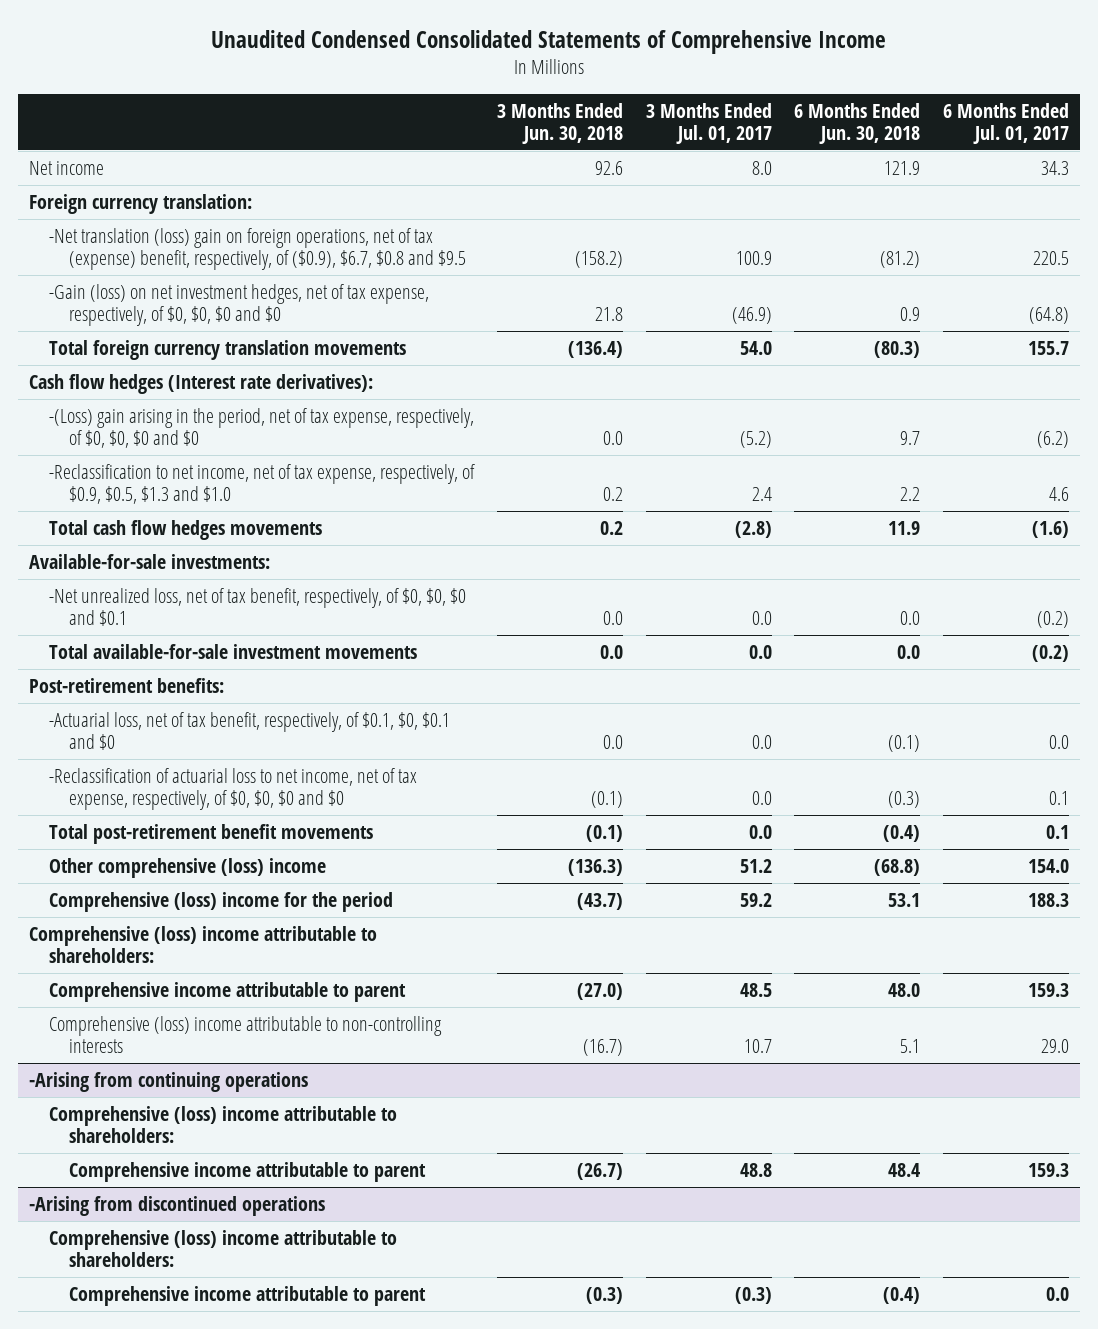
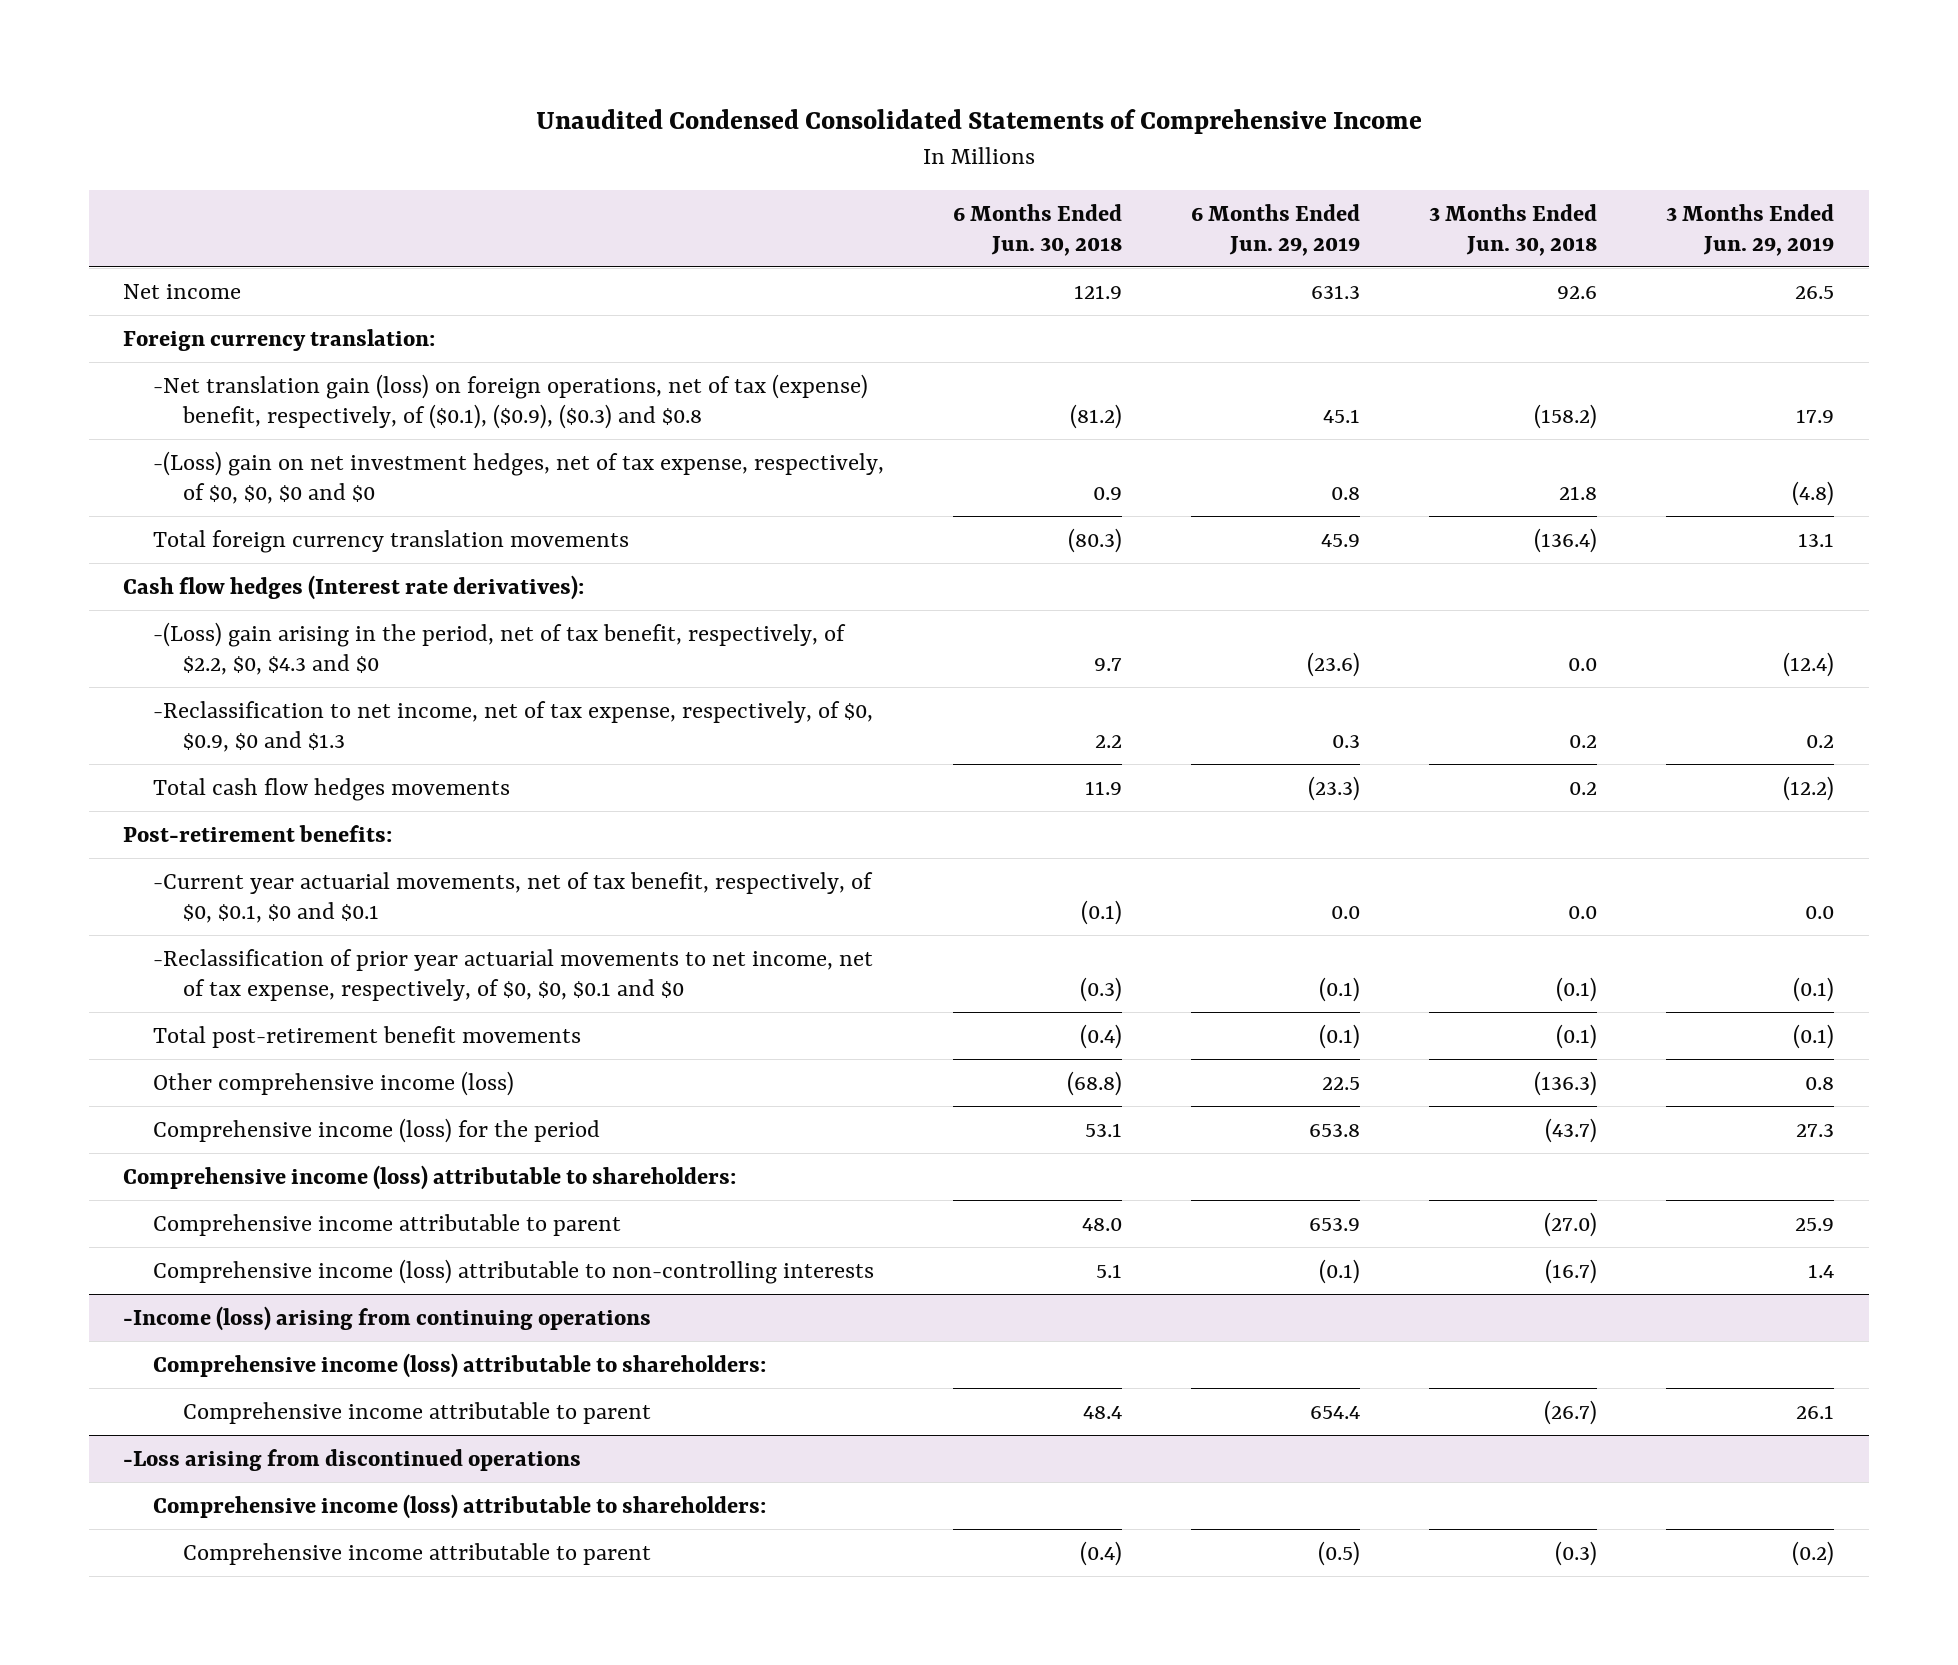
- | 3 Months Ended Jun. 30, 2018 | 3 Months Ended Jul. 01, 2017 | 6 Months Ended Jun. 30, 2018 | 6 Months Ended Jul. 01, 2017
+ | 6 Months Ended Jun. 30, 2018 | 6 Months Ended Jun. 29, 2019 | 3 Months Ended Jun. 30, 2018 | 3 Months Ended Jun. 29, 2019
- -Net translation (loss) gain on foreign operations, net of tax (expense) benefit, respectively, of ($0.9), $6.7, $0.8 and $9.5 | (158.2) | 100.9 | (81.2) | 220.5
- -Gain (loss) on net investment hedges, net of tax expense, respectively, of $0, $0, $0 and $0 | 21.8 | (46.9) | 0.9 | (64.8)
+ -Net translation gain (loss) on foreign operations, net of tax (expense) benefit, respectively, of ($0.1), ($0.9), ($0.3) and $0.8 | (81.2) | 45.1 | (158.2) | 17.9
+ -(Loss) gain on net investment hedges, net of tax expense, respectively, of $0, $0, $0 and $0 | 0.9 | 0.8 | 21.8 | (4.8)
- -(Loss) gain arising in the period, net of tax expense, respectively, of $0, $0, $0 and $0 | 0.0 | (5.2) | 9.7 | (6.2)
- -Reclassification to net income, net of tax expense, respectively, of $0.9, $0.5, $1.3 and $1.0 | 0.2 | 2.4 | 2.2 | 4.6
+ -(Loss) gain arising in the period, net of tax benefit, respectively, of $2.2, $0, $4.3 and $0 | 9.7 | (23.6) | 0.0 | (12.4)
+ -Reclassification to net income, net of tax expense, respectively, of $0, $0.9, $0 and $1.3 | 2.2 | 0.3 | 0.2 | 0.2
- Available-for-sale investments:
- -Net unrealized loss, net of tax benefit, respectively, of $0, $0, $0 and $0.1 | 0.0 | 0.0 | 0.0 | (0.2)
- Total available-for-sale investment movements | 0.0 | 0.0 | 0.0 | (0.2)
- -Actuarial loss, net of tax benefit, respectively, of $0.1, $0, $0.1 and $0 | 0.0 | 0.0 | (0.1) | 0.0
- -Reclassification of actuarial loss to net income, net of tax expense, respectively, of $0, $0, $0 and $0 | (0.1) | 0.0 | (0.3) | 0.1
+ -Current year actuarial movements, net of tax benefit, respectively, of $0, $0.1, $0 and $0.1 | (0.1) | 0.0 | 0.0 | 0.0
+ -Reclassification of prior year actuarial movements to net income, net of tax expense, respectively, of $0, $0, $0.1 and $0 | (0.3) | (0.1) | (0.1) | (0.1)
- Other comprehensive (loss) income | (136.3) | 51.2 | (68.8) | 154.0
- Comprehensive (loss) income for the period | (43.7) | 59.2 | 53.1 | 188.3
- Comprehensive (loss) income attributable to shareholders:
+ Other comprehensive income (loss) | (68.8) | 22.5 | (136.3) | 0.8
+ Comprehensive income (loss) for the period | 53.1 | 653.8 | (43.7) | 27.3
+ Comprehensive income (loss) attributable to shareholders:
- Comprehensive (loss) income attributable to non-controlling interests | (16.7) | 10.7 | 5.1 | 29.0
- -Arising from continuing operations
- Comprehensive (loss) income attributable to shareholders:
+ Comprehensive income (loss) attributable to non-controlling interests | 5.1 | (0.1) | (16.7) | 1.4
+ -Income (loss) arising from continuing operations
+ Comprehensive income (loss) attributable to shareholders:
- -Arising from discontinued operations
- Comprehensive (loss) income attributable to shareholders:
+ -Loss arising from discontinued operations
+ Comprehensive income (loss) attributable to shareholders:

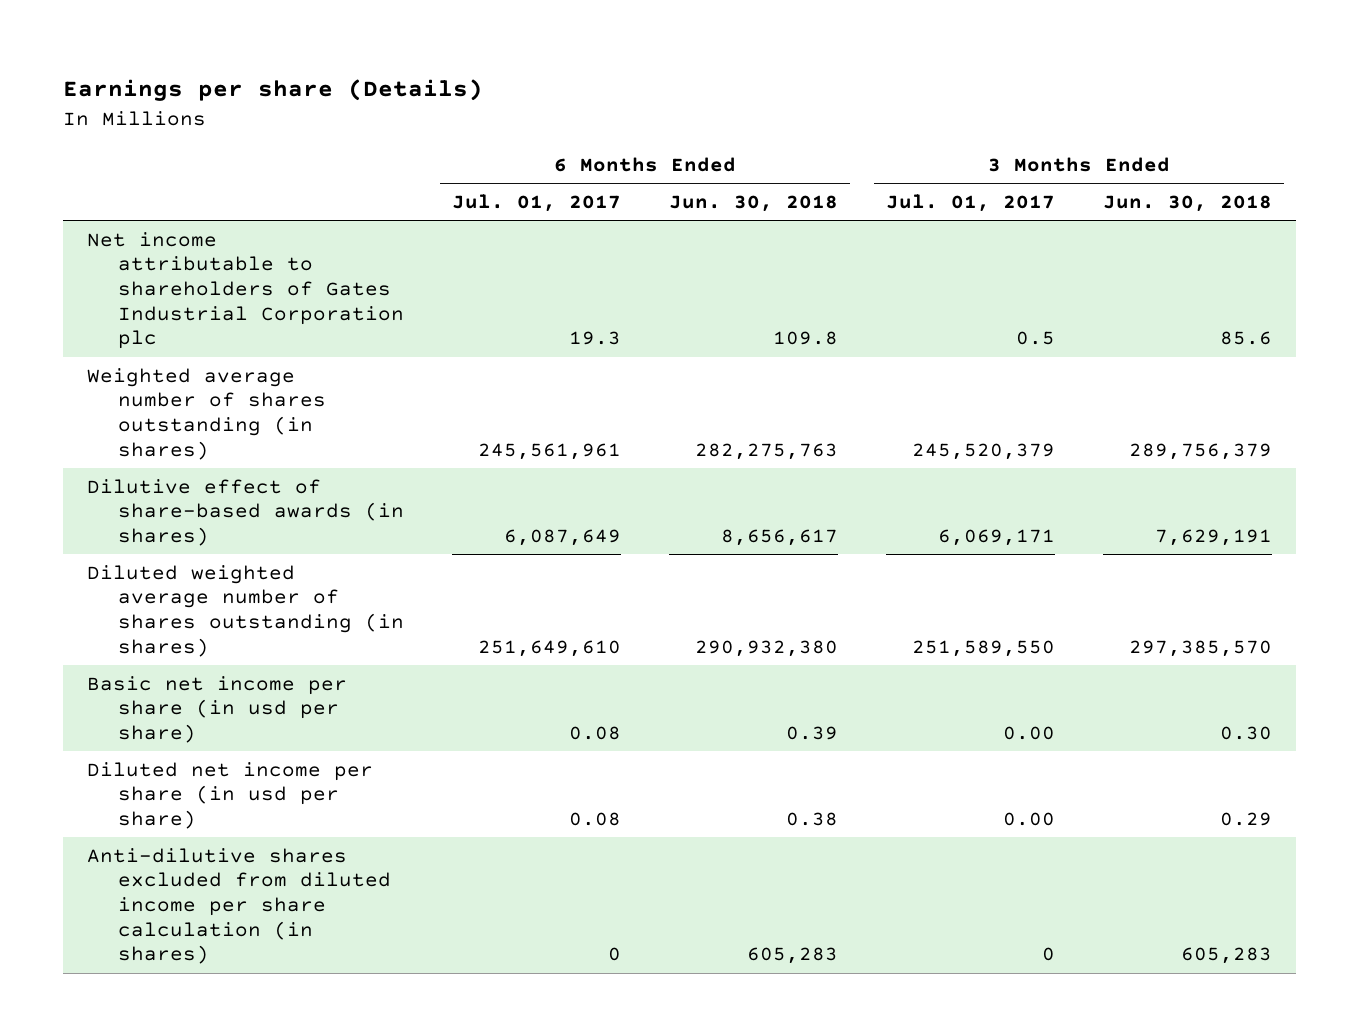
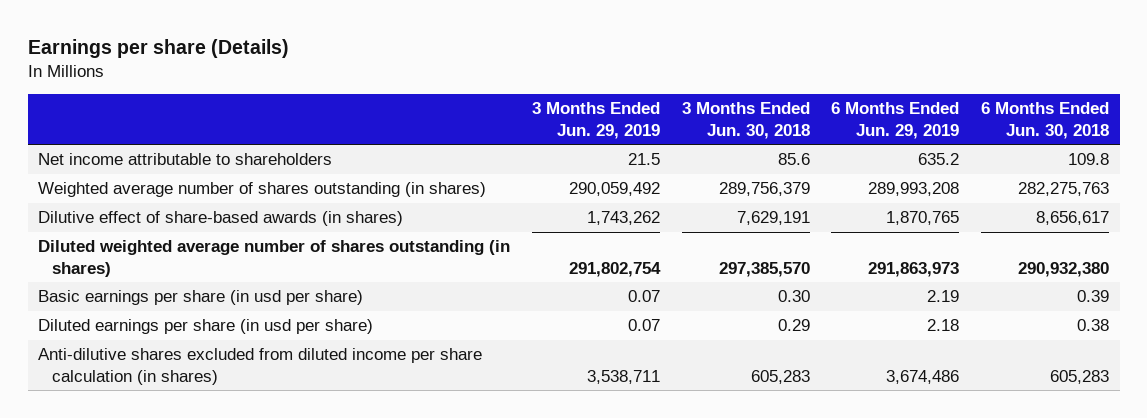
- | 6 Months Ended Jul. 01, 2017 | 6 Months Ended Jun. 30, 2018 | 3 Months Ended Jul. 01, 2017 | 3 Months Ended Jun. 30, 2018
+ | 3 Months Ended Jun. 29, 2019 | 3 Months Ended Jun. 30, 2018 | 6 Months Ended Jun. 29, 2019 | 6 Months Ended Jun. 30, 2018
- Net income attributable to shareholders of Gates Industrial Corporation plc | 19.3 | 109.8 | 0.5 | 85.6
+ Net income attributable to shareholders | 21.5 | 85.6 | 635.2 | 109.8
- Basic net income per share (in usd per share) | 0.08 | 0.39 | 0.00 | 0.30
- Diluted net income per share (in usd per share) | 0.08 | 0.38 | 0.00 | 0.29
+ Basic earnings per share (in usd per share) | 0.07 | 0.30 | 2.19 | 0.39
+ Diluted earnings per share (in usd per share) | 0.07 | 0.29 | 2.18 | 0.38

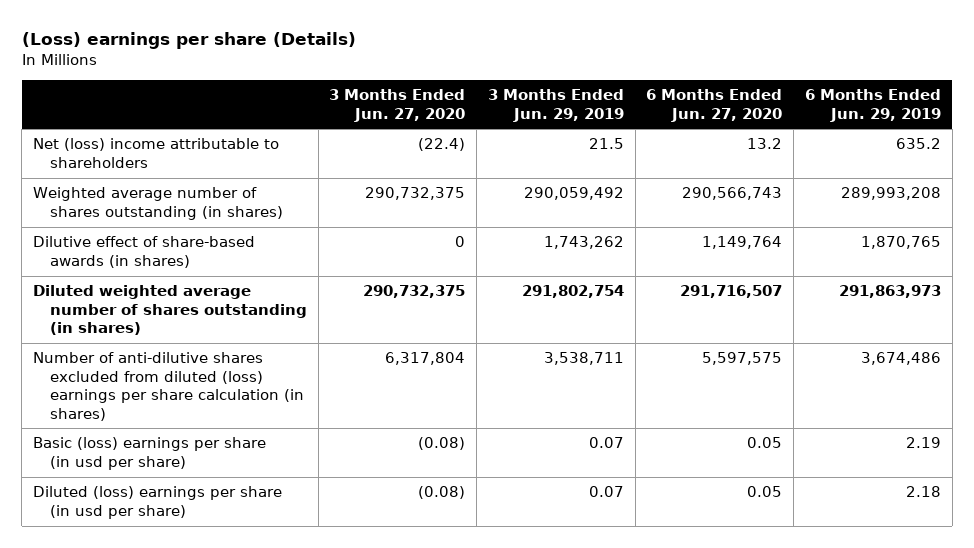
- Earnings per share (Details)
+ (Loss) earnings per share (Details)
- | 3 Months Ended Jun. 29, 2019 | 3 Months Ended Jun. 30, 2018 | 6 Months Ended Jun. 29, 2019 | 6 Months Ended Jun. 30, 2018
+ | 3 Months Ended Jun. 27, 2020 | 3 Months Ended Jun. 29, 2019 | 6 Months Ended Jun. 27, 2020 | 6 Months Ended Jun. 29, 2019
- Net income attributable to shareholders | 21.5 | 85.6 | 635.2 | 109.8
+ Net (loss) income attributable to shareholders | (22.4) | 21.5 | 13.2 | 635.2
- Basic earnings per share (in usd per share) | 0.07 | 0.30 | 2.19 | 0.39
- Diluted earnings per share (in usd per share) | 0.07 | 0.29 | 2.18 | 0.38
- Anti-dilutive shares excluded from diluted income per share calculation (in shares) | 3,538,711 | 605,283 | 3,674,486 | 605,283
+ Number of anti-dilutive shares excluded from diluted (loss) earnings per share calculation (in shares) | 6,317,804 | 3,538,711 | 5,597,575 | 3,674,486
+ Basic (loss) earnings per share (in usd per share) | (0.08) | 0.07 | 0.05 | 2.19
+ Diluted (loss) earnings per share (in usd per share) | (0.08) | 0.07 | 0.05 | 2.18

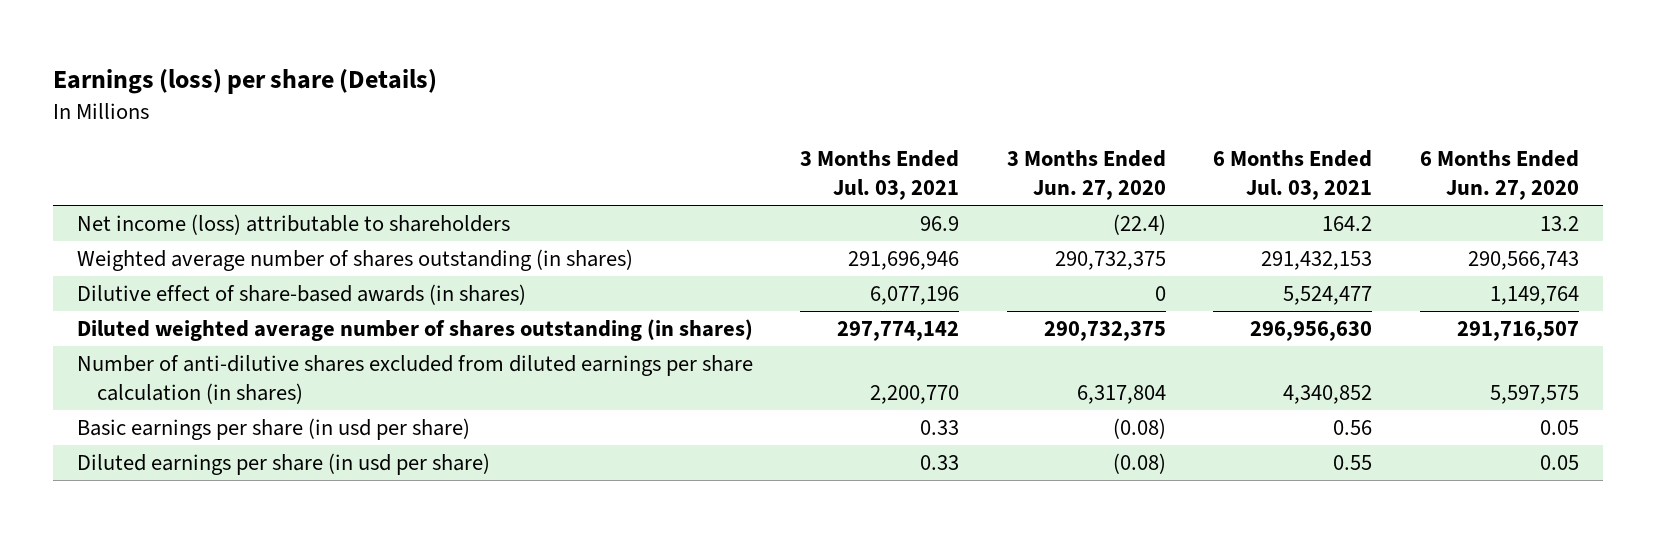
- (Loss) earnings per share (Details)
+ Earnings (loss) per share (Details)
- | 3 Months Ended Jun. 27, 2020 | 3 Months Ended Jun. 29, 2019 | 6 Months Ended Jun. 27, 2020 | 6 Months Ended Jun. 29, 2019
+ | 3 Months Ended Jul. 03, 2021 | 3 Months Ended Jun. 27, 2020 | 6 Months Ended Jul. 03, 2021 | 6 Months Ended Jun. 27, 2020
- Net (loss) income attributable to shareholders | (22.4) | 21.5 | 13.2 | 635.2
+ Net income (loss) attributable to shareholders | 96.9 | (22.4) | 164.2 | 13.2
- Number of anti-dilutive shares excluded from diluted (loss) earnings per share calculation (in shares) | 6,317,804 | 3,538,711 | 5,597,575 | 3,674,486
- Basic (loss) earnings per share (in usd per share) | (0.08) | 0.07 | 0.05 | 2.19
- Diluted (loss) earnings per share (in usd per share) | (0.08) | 0.07 | 0.05 | 2.18
+ Number of anti-dilutive shares excluded from diluted earnings per share calculation (in shares) | 2,200,770 | 6,317,804 | 4,340,852 | 5,597,575
+ Basic earnings per share (in usd per share) | 0.33 | (0.08) | 0.56 | 0.05
+ Diluted earnings per share (in usd per share) | 0.33 | (0.08) | 0.55 | 0.05

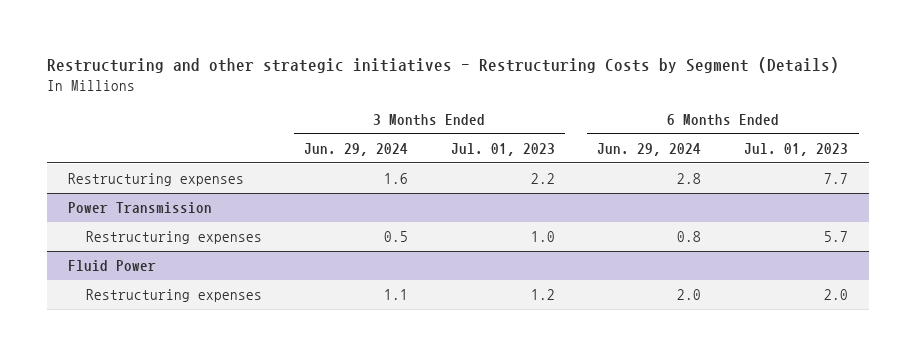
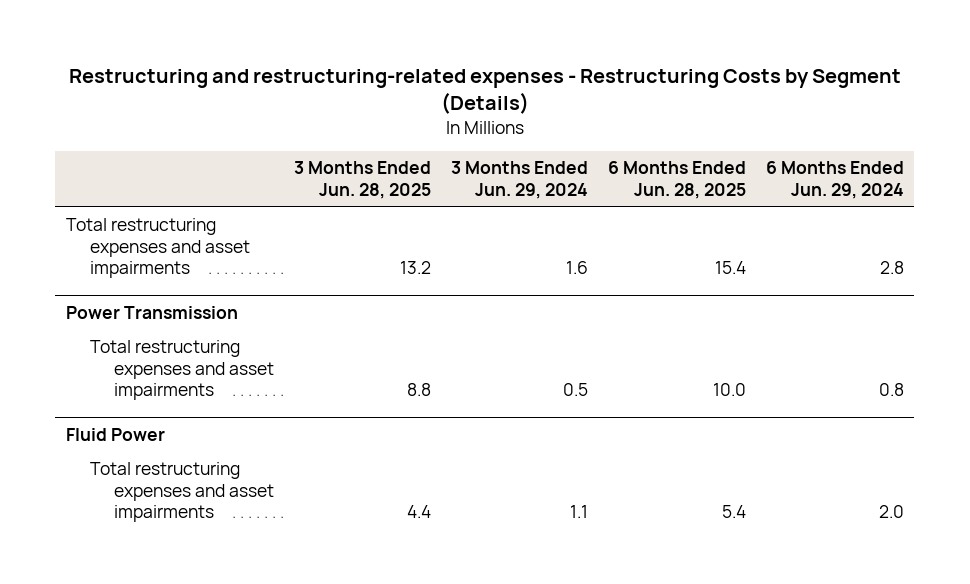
- Restructuring and other strategic initiatives - Restructuring Costs by Segment (Details)
+ Restructuring and restructuring-related expenses - Restructuring Costs by Segment (Details)
- | 3 Months Ended Jun. 29, 2024 | 3 Months Ended Jul. 01, 2023 | 6 Months Ended Jun. 29, 2024 | 6 Months Ended Jul. 01, 2023
+ | 3 Months Ended Jun. 28, 2025 | 3 Months Ended Jun. 29, 2024 | 6 Months Ended Jun. 28, 2025 | 6 Months Ended Jun. 29, 2024
- Restructuring expenses | 1.6 | 2.2 | 2.8 | 7.7
+ Total restructuring expenses and asset impairments | 13.2 | 1.6 | 15.4 | 2.8
@ Power Transmission
- Restructuring expenses | 0.5 | 1.0 | 0.8 | 5.7
+ Total restructuring expenses and asset impairments | 8.8 | 0.5 | 10.0 | 0.8
@ Fluid Power
- Restructuring expenses | 1.1 | 1.2 | 2.0 | 2.0
+ Total restructuring expenses and asset impairments | 4.4 | 1.1 | 5.4 | 2.0

